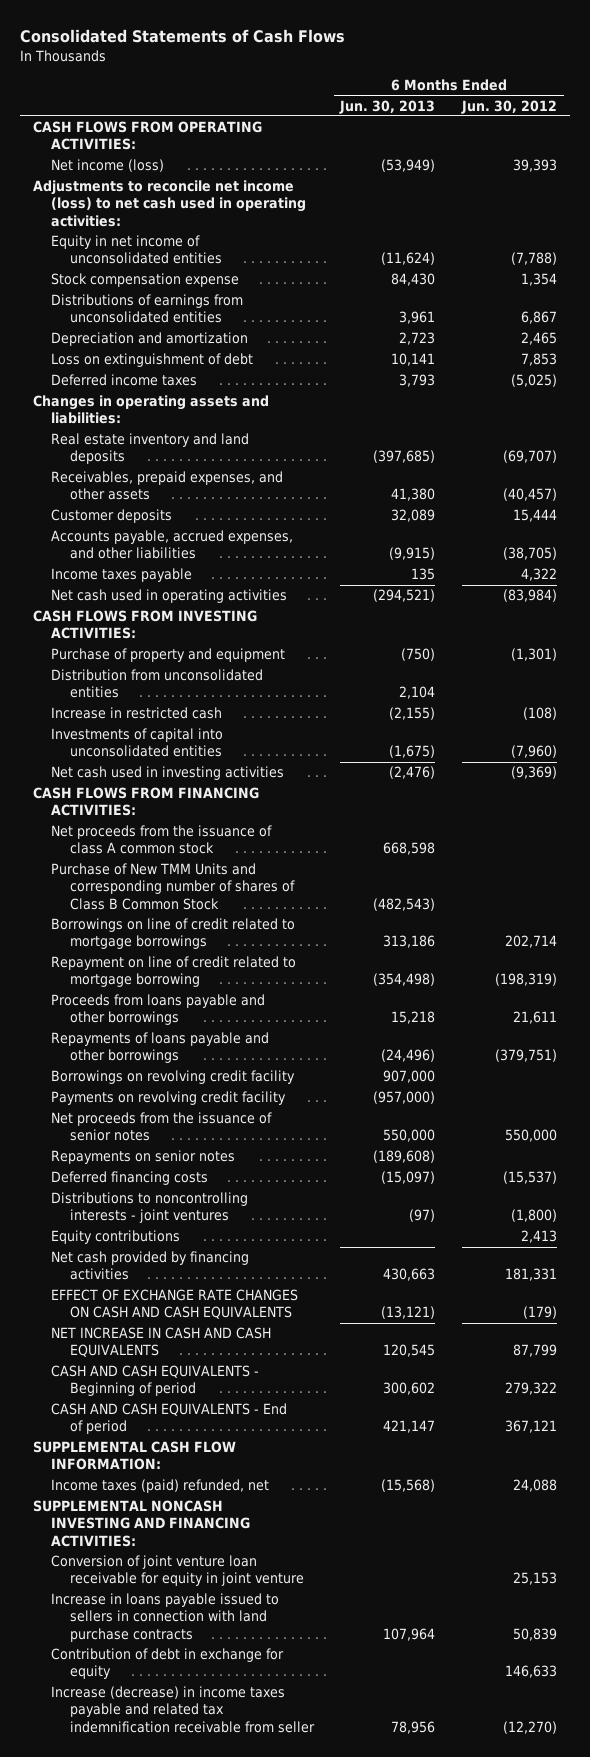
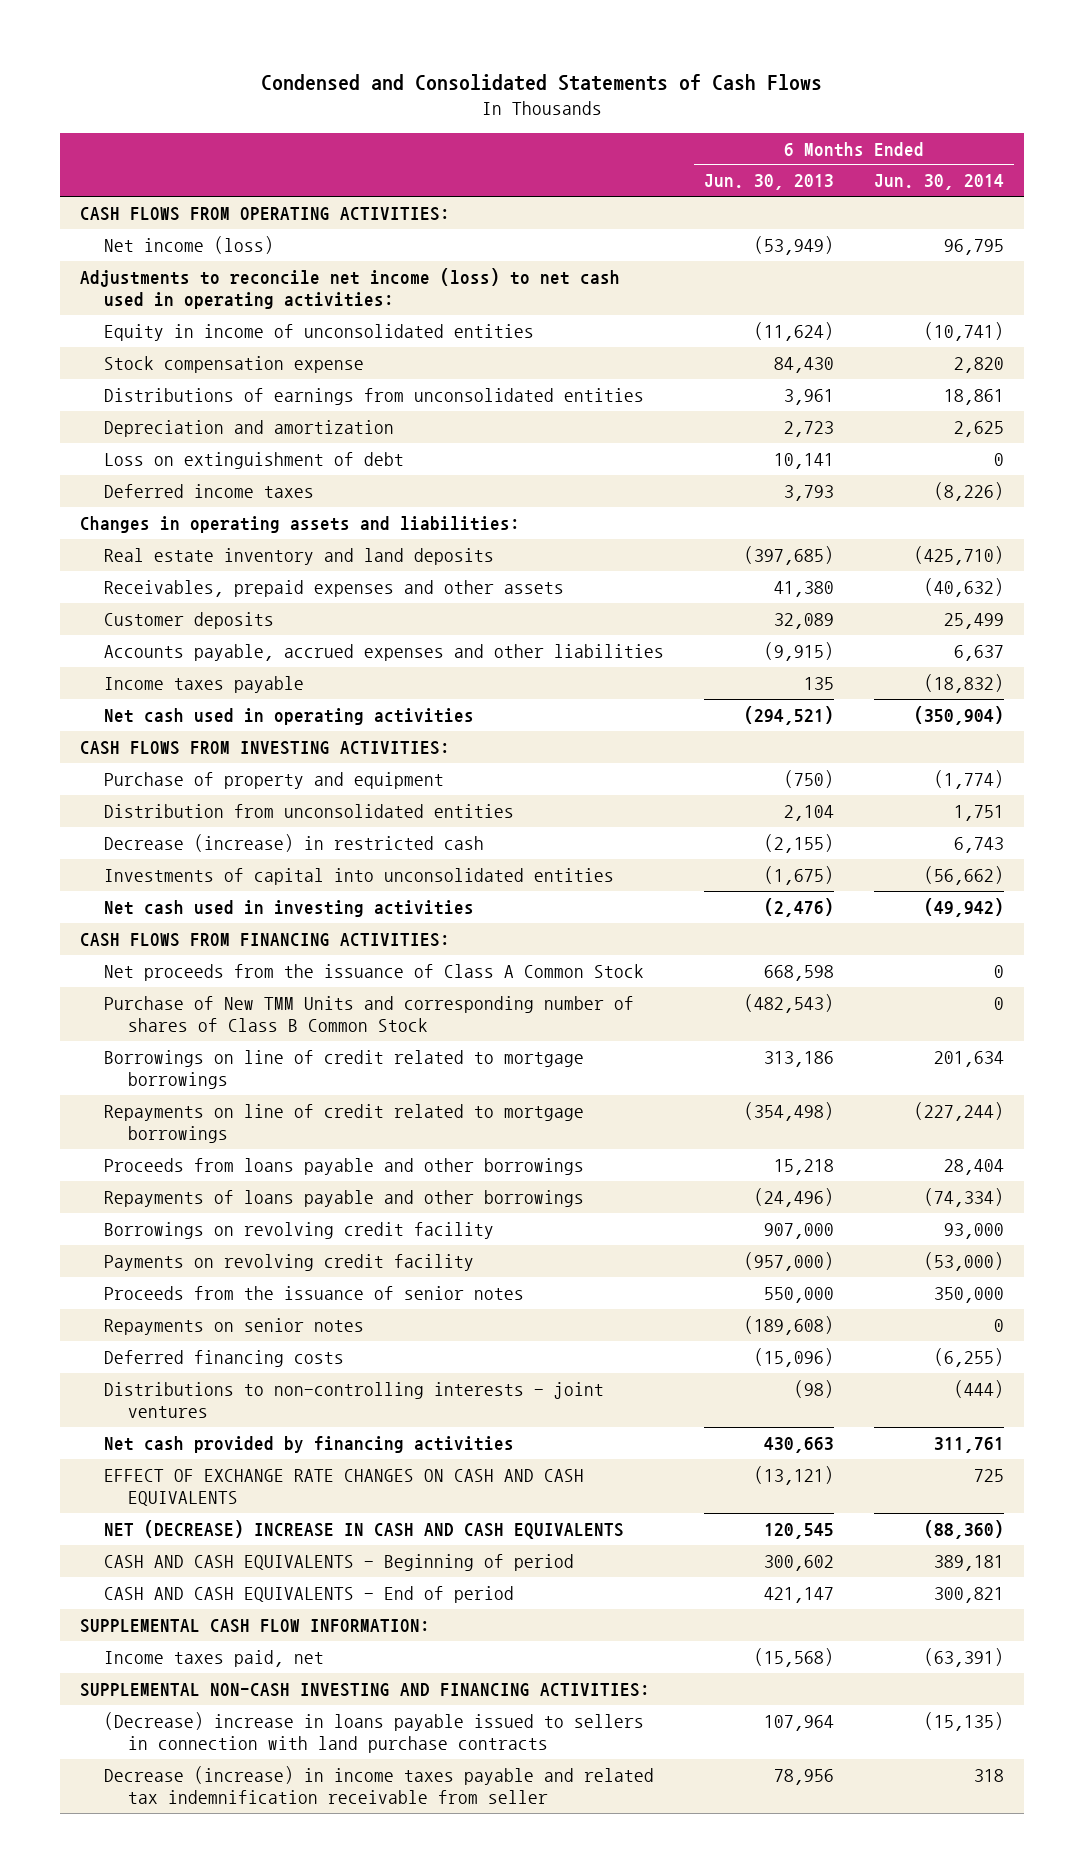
- Consolidated Statements of Cash Flows
+ Condensed and Consolidated Statements of Cash Flows
- | 6 Months Ended Jun. 30, 2013 | 6 Months Ended Jun. 30, 2012
+ | 6 Months Ended Jun. 30, 2013 | 6 Months Ended Jun. 30, 2014
- Equity in net income of unconsolidated entities | (11,624) | (7,788)
+ Equity in income of unconsolidated entities | (11,624) | (10,741)
- Receivables, prepaid expenses, and other assets | 41,380 | (40,457)
+ Receivables, prepaid expenses and other assets | 41,380 | (40,632)
- Accounts payable, accrued expenses, and other liabilities | (9,915) | (38,705)
+ Accounts payable, accrued expenses and other liabilities | (9,915) | 6,637
- Increase in restricted cash | (2,155) | (108)
+ Decrease (increase) in restricted cash | (2,155) | 6,743
- Net proceeds from the issuance of class A common stock | 668,598 |
+ Net proceeds from the issuance of Class A Common Stock | 668,598 | 0
- Repayment on line of credit related to mortgage borrowing | (354,498) | (198,319)
+ Repayments on line of credit related to mortgage borrowings | (354,498) | (227,244)
- Net proceeds from the issuance of senior notes | 550,000 | 550,000
+ Proceeds from the issuance of senior notes | 550,000 | 350,000
- Deferred financing costs | (15,097) | (15,537)
- Distributions to noncontrolling interests - joint ventures | (97) | (1,800)
- Equity contributions | | 2,413
+ Deferred financing costs | (15,096) | (6,255)
+ Distributions to non-controlling interests - joint ventures | (98) | (444)
- NET INCREASE IN CASH AND CASH EQUIVALENTS | 120,545 | 87,799
+ NET (DECREASE) INCREASE IN CASH AND CASH EQUIVALENTS | 120,545 | (88,360)
- Income taxes (paid) refunded, net | (15,568) | 24,088
- SUPPLEMENTAL NONCASH INVESTING AND FINANCING ACTIVITIES:
- Conversion of joint venture loan receivable for equity in joint venture | | 25,153
- Increase in loans payable issued to sellers in connection with land purchase contracts | 107,964 | 50,839
- Contribution of debt in exchange for equity | | 146,633
- Increase (decrease) in income taxes payable and related tax indemnification receivable from seller | 78,956 | (12,270)
+ Income taxes paid, net | (15,568) | (63,391)
+ SUPPLEMENTAL NON-CASH INVESTING AND FINANCING ACTIVITIES:
+ (Decrease) increase in loans payable issued to sellers in connection with land purchase contracts | 107,964 | (15,135)
+ Decrease (increase) in income taxes payable and related tax indemnification receivable from seller | 78,956 | 318

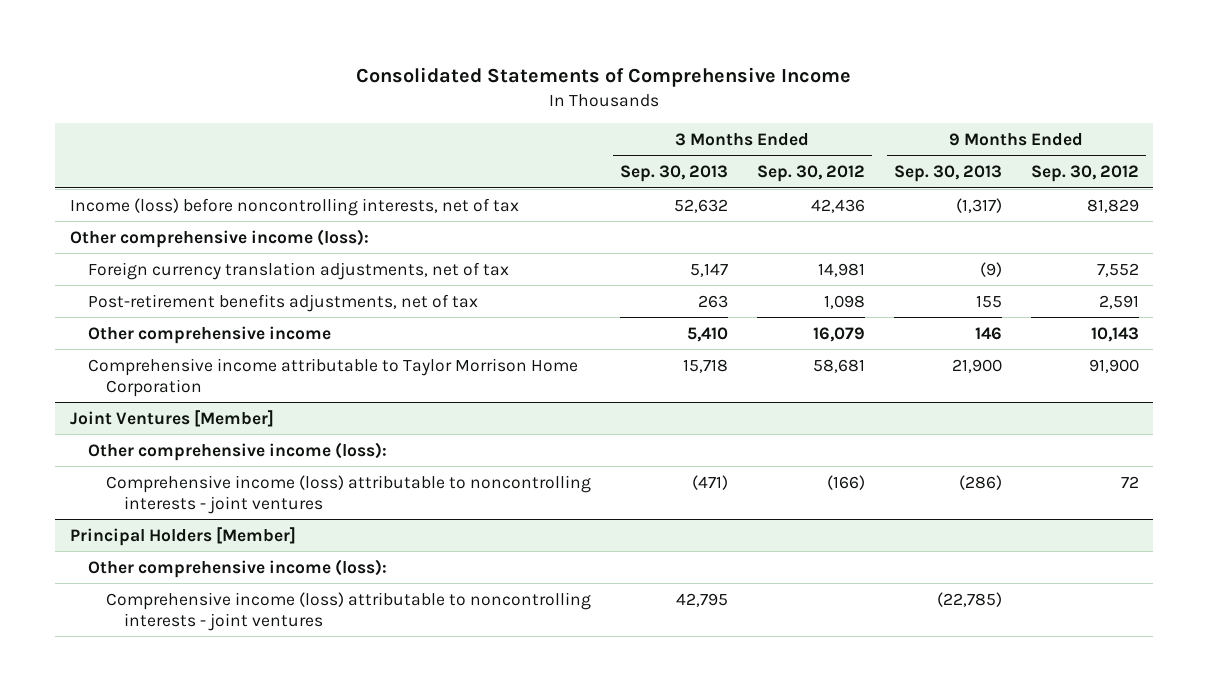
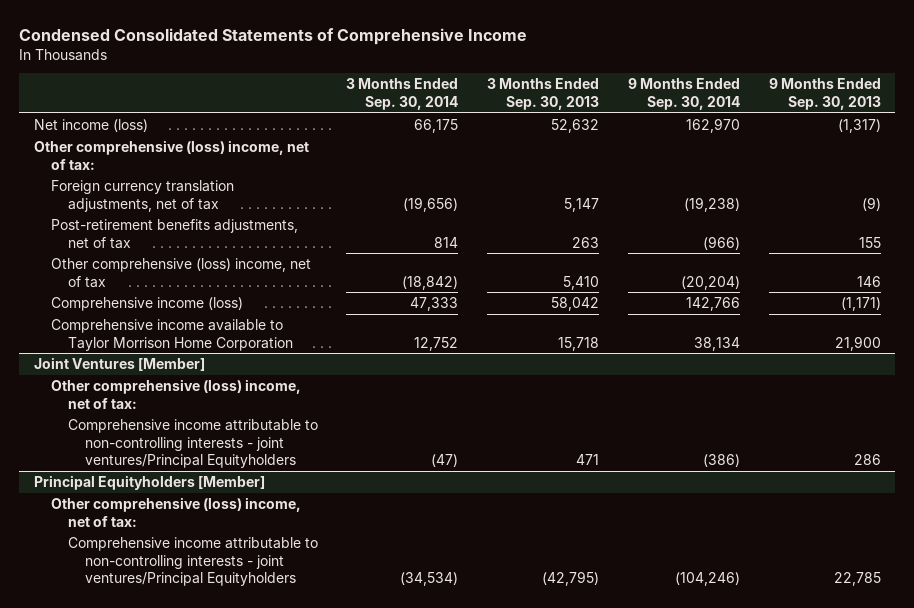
- Consolidated Statements of Comprehensive Income
+ Condensed Consolidated Statements of Comprehensive Income
- | 3 Months Ended Sep. 30, 2013 | 3 Months Ended Sep. 30, 2012 | 9 Months Ended Sep. 30, 2013 | 9 Months Ended Sep. 30, 2012
+ | 3 Months Ended Sep. 30, 2014 | 3 Months Ended Sep. 30, 2013 | 9 Months Ended Sep. 30, 2014 | 9 Months Ended Sep. 30, 2013
- Income (loss) before noncontrolling interests, net of tax | 52,632 | 42,436 | (1,317) | 81,829
- Other comprehensive income (loss):
+ Net income (loss) | 66,175 | 52,632 | 162,970 | (1,317)
+ Other comprehensive (loss) income, net of tax:
- Other comprehensive income | 5,410 | 16,079 | 146 | 10,143
- Comprehensive income attributable to Taylor Morrison Home Corporation | 15,718 | 58,681 | 21,900 | 91,900
+ Other comprehensive (loss) income, net of tax | (18,842) | 5,410 | (20,204) | 146
+ Comprehensive income (loss) | 47,333 | 58,042 | 142,766 | (1,171)
+ Comprehensive income available to Taylor Morrison Home Corporation | 12,752 | 15,718 | 38,134 | 21,900
@ Joint Ventures [Member]
- Other comprehensive income (loss):
- Comprehensive income (loss) attributable to noncontrolling interests - joint ventures | (471) | (166) | (286) | 72
- Principal Holders [Member]
- Other comprehensive income (loss):
- Comprehensive income (loss) attributable to noncontrolling interests - joint ventures | 42,795 | | (22,785) |
@ Joint Ventures [Member]
+ Other comprehensive (loss) income, net of tax:
+ Comprehensive income attributable to non-controlling interests - joint ventures/Principal Equityholders | (47) | 471 | (386) | 286
+ Principal Equityholders [Member]
+ Other comprehensive (loss) income, net of tax:
+ Comprehensive income attributable to non-controlling interests - joint ventures/Principal Equityholders | (34,534) | (42,795) | (104,246) | 22,785

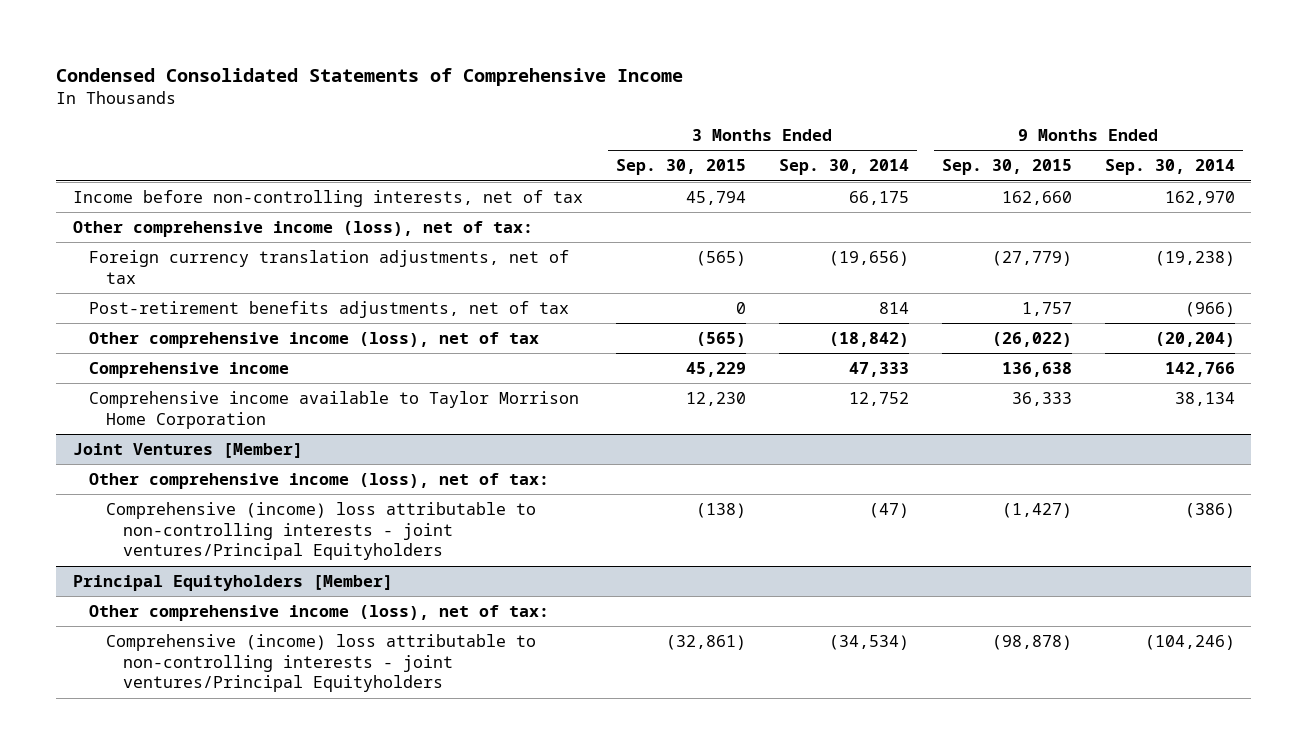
- | 3 Months Ended Sep. 30, 2014 | 3 Months Ended Sep. 30, 2013 | 9 Months Ended Sep. 30, 2014 | 9 Months Ended Sep. 30, 2013
+ | 3 Months Ended Sep. 30, 2015 | 3 Months Ended Sep. 30, 2014 | 9 Months Ended Sep. 30, 2015 | 9 Months Ended Sep. 30, 2014
- Net income (loss) | 66,175 | 52,632 | 162,970 | (1,317)
- Other comprehensive (loss) income, net of tax:
+ Income before non-controlling interests, net of tax | 45,794 | 66,175 | 162,660 | 162,970
+ Other comprehensive income (loss), net of tax:
- Other comprehensive (loss) income, net of tax | (18,842) | 5,410 | (20,204) | 146
- Comprehensive income (loss) | 47,333 | 58,042 | 142,766 | (1,171)
+ Other comprehensive income (loss), net of tax | (565) | (18,842) | (26,022) | (20,204)
+ Comprehensive income | 45,229 | 47,333 | 136,638 | 142,766
@ Joint Ventures [Member]
- Other comprehensive (loss) income, net of tax:
- Comprehensive income attributable to non-controlling interests - joint ventures/Principal Equityholders | (47) | 471 | (386) | 286
+ Other comprehensive income (loss), net of tax:
+ Comprehensive (income) loss attributable to non-controlling interests - joint ventures/Principal Equityholders | (138) | (47) | (1,427) | (386)
@ Principal Equityholders [Member]
- Other comprehensive (loss) income, net of tax:
- Comprehensive income attributable to non-controlling interests - joint ventures/Principal Equityholders | (34,534) | (42,795) | (104,246) | 22,785
+ Other comprehensive income (loss), net of tax:
+ Comprehensive (income) loss attributable to non-controlling interests - joint ventures/Principal Equityholders | (32,861) | (34,534) | (98,878) | (104,246)

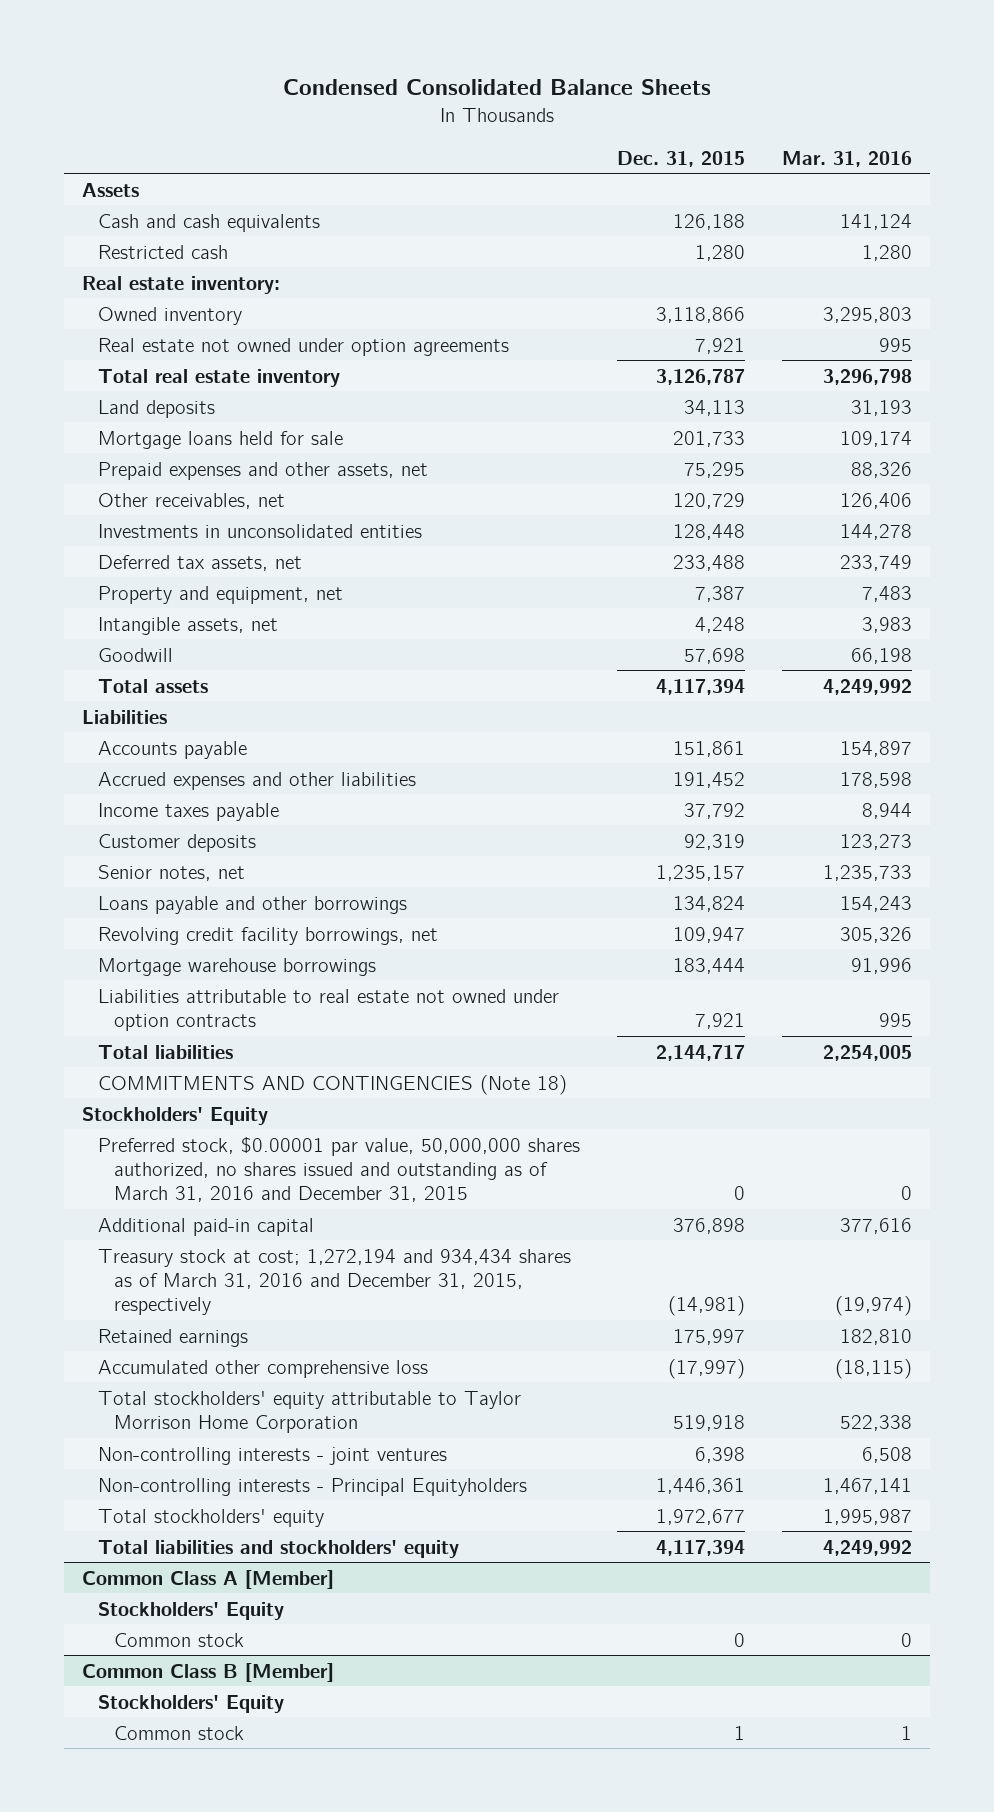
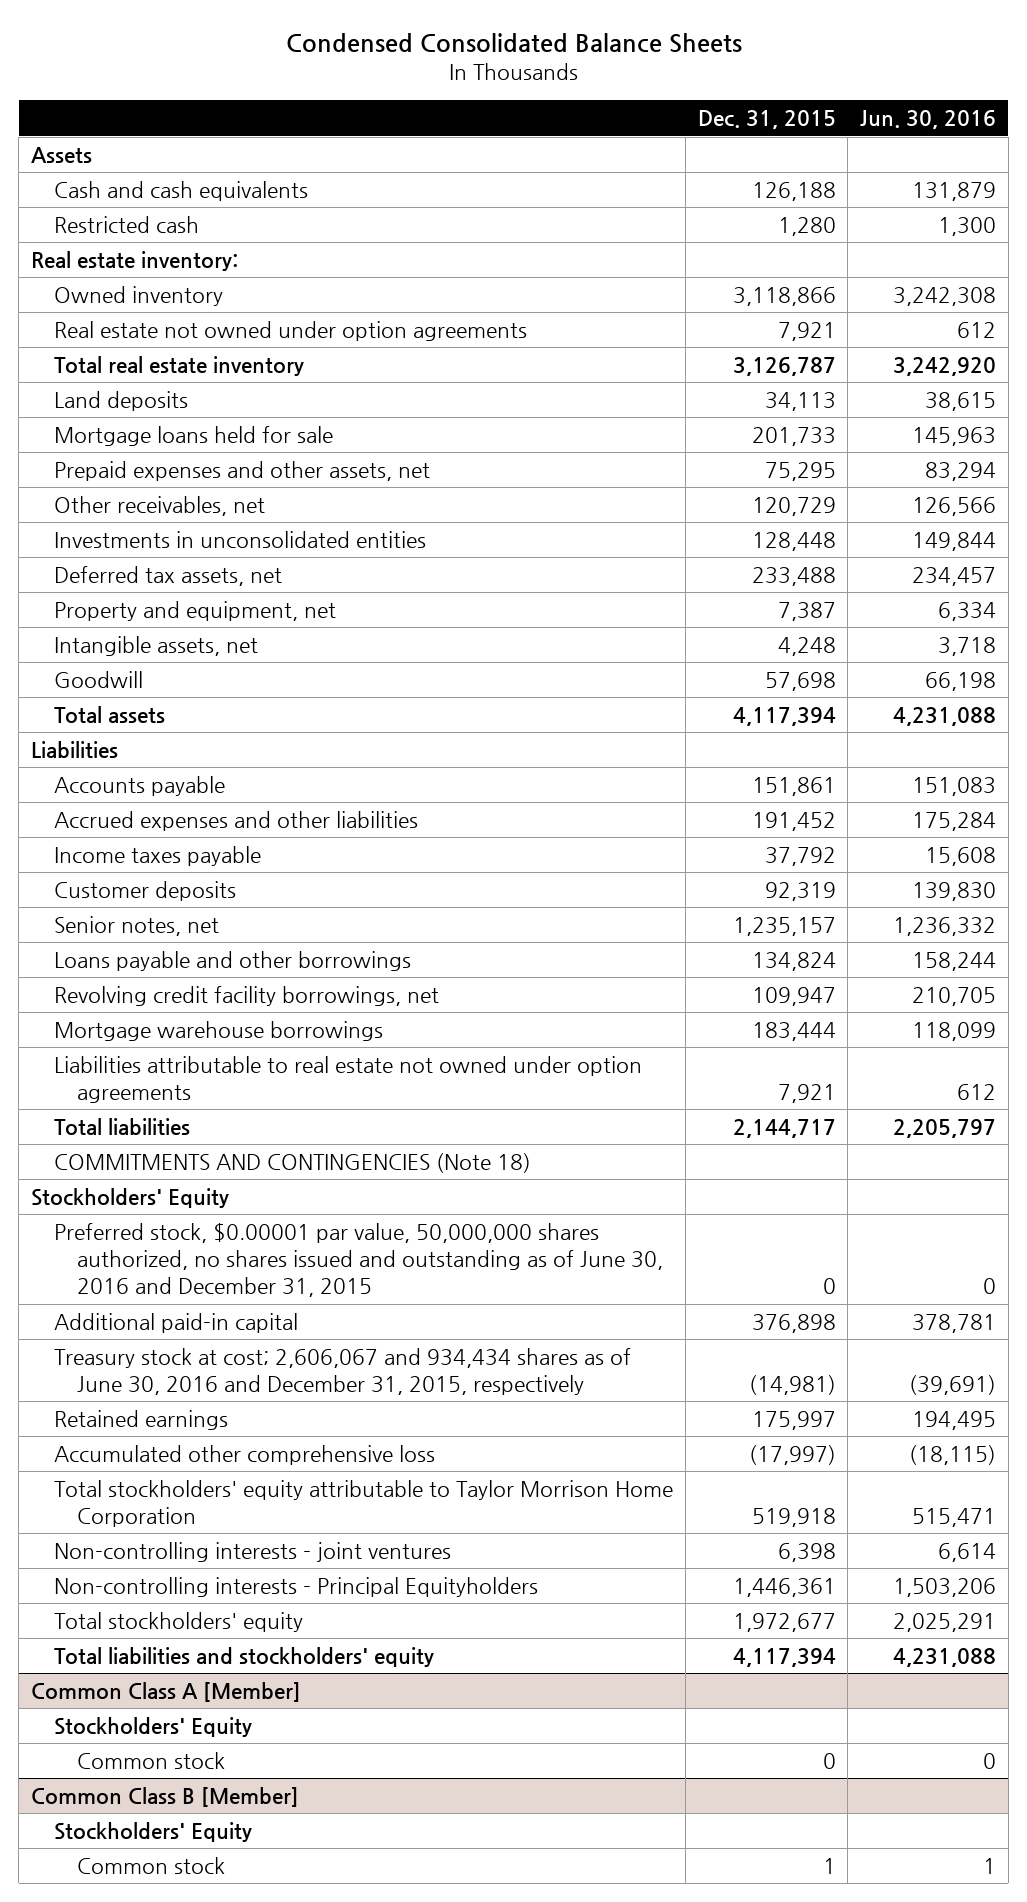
- | Dec. 31, 2015 | Mar. 31, 2016
+ | Dec. 31, 2015 | Jun. 30, 2016
- Liabilities attributable to real estate not owned under option contracts | 7,921 | 995
+ Liabilities attributable to real estate not owned under option agreements | 7,921 | 612
- Preferred stock, $0.00001 par value, 50,000,000 shares authorized, no shares issued and outstanding as of March 31, 2016 and December 31, 2015 | 0 | 0
+ Preferred stock, $0.00001 par value, 50,000,000 shares authorized, no shares issued and outstanding as of June 30, 2016 and December 31, 2015 | 0 | 0
- Treasury stock at cost; 1,272,194 and 934,434 shares as of March 31, 2016 and December 31, 2015, respectively | (14,981) | (19,974)
+ Treasury stock at cost; 2,606,067 and 934,434 shares as of June 30, 2016 and December 31, 2015, respectively | (14,981) | (39,691)

